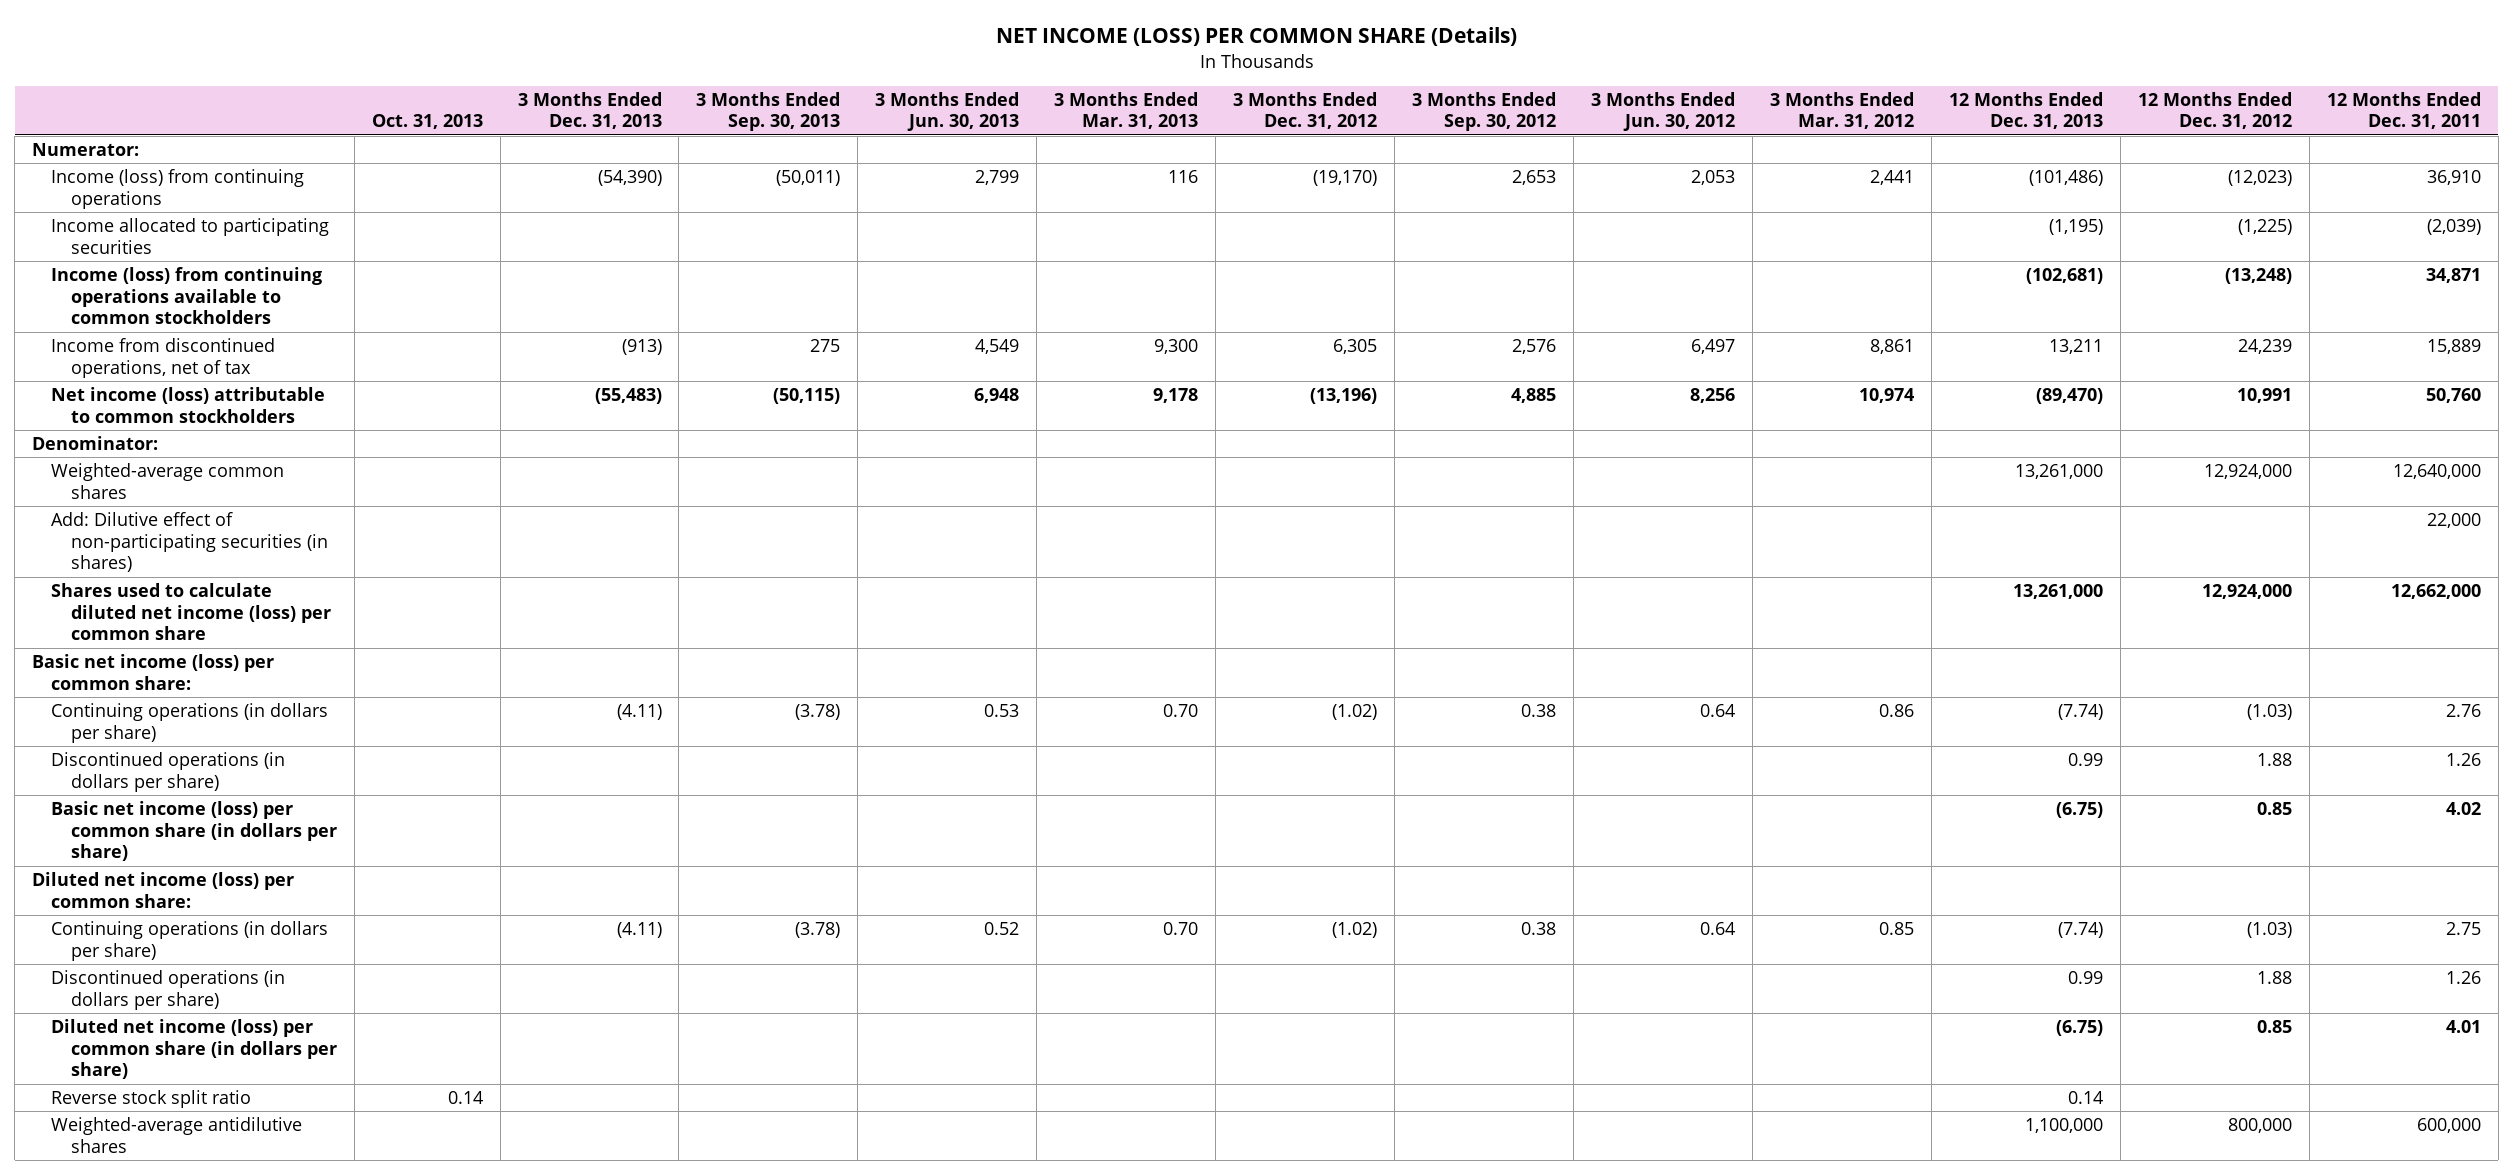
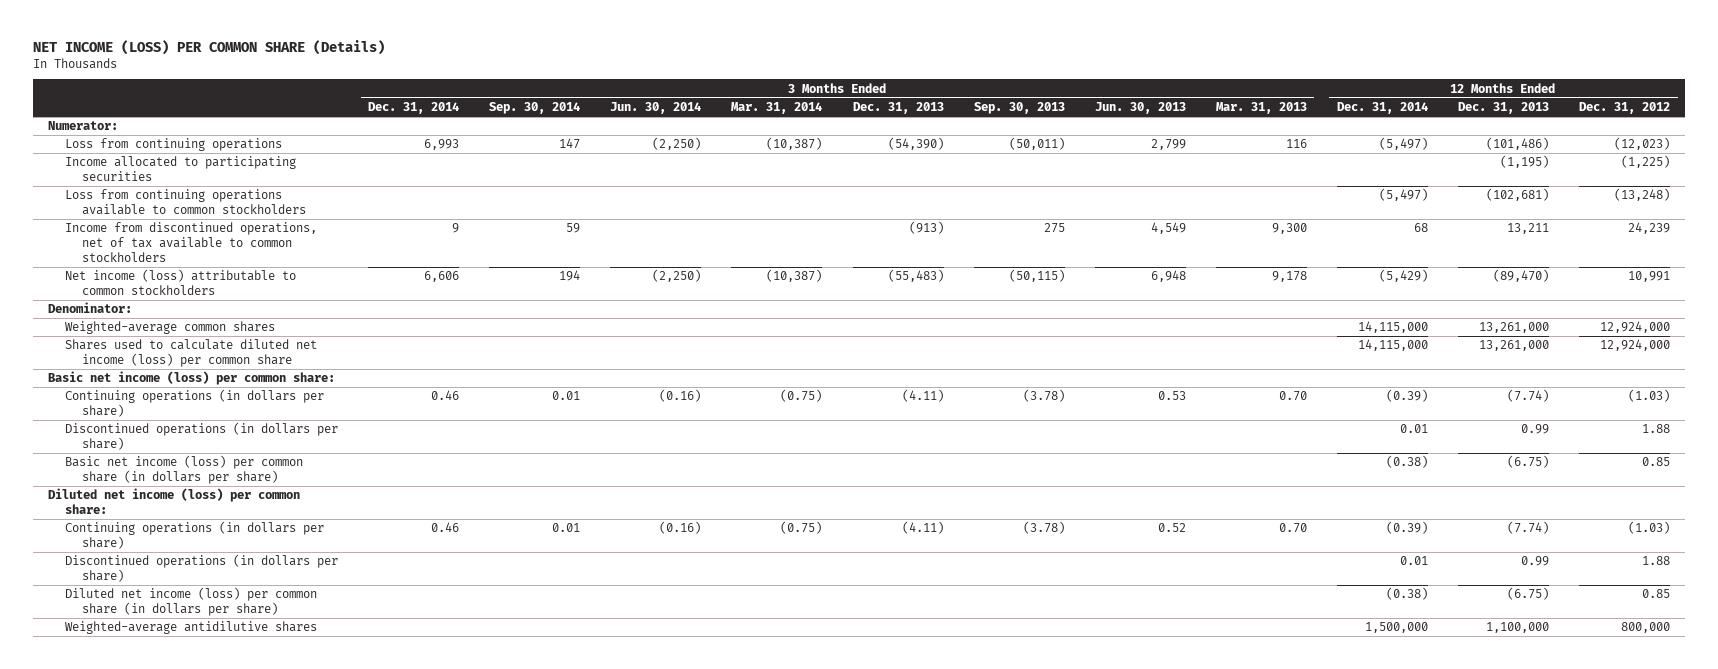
- | Oct. 31, 2013 | 3 Months Ended Dec. 31, 2013 | 3 Months Ended Sep. 30, 2013 | 3 Months Ended Jun. 30, 2013 | 3 Months Ended Mar. 31, 2013 | 3 Months Ended Dec. 31, 2012 | 3 Months Ended Sep. 30, 2012 | 3 Months Ended Jun. 30, 2012 | 3 Months Ended Mar. 31, 2012 | 12 Months Ended Dec. 31, 2013 | 12 Months Ended Dec. 31, 2012 | 12 Months Ended Dec. 31, 2011
+ | 3 Months Ended Dec. 31, 2014 | 3 Months Ended Sep. 30, 2014 | 3 Months Ended Jun. 30, 2014 | 3 Months Ended Mar. 31, 2014 | 3 Months Ended Dec. 31, 2013 | 3 Months Ended Sep. 30, 2013 | 3 Months Ended Jun. 30, 2013 | 3 Months Ended Mar. 31, 2013 | 12 Months Ended Dec. 31, 2014 | 12 Months Ended Dec. 31, 2013 | 12 Months Ended Dec. 31, 2012
- Income (loss) from continuing operations | | (54,390) | (50,011) | 2,799 | 116 | (19,170) | 2,653 | 2,053 | 2,441 | (101,486) | (12,023) | 36,910
+ Loss from continuing operations | 6,993 | 147 | (2,250) | (10,387) | (54,390) | (50,011) | 2,799 | 116 | (5,497) | (101,486) | (12,023)
- Income (loss) from continuing operations available to common stockholders | | | | | | | | | | (102,681) | (13,248) | 34,871
- Income from discontinued operations, net of tax | | (913) | 275 | 4,549 | 9,300 | 6,305 | 2,576 | 6,497 | 8,861 | 13,211 | 24,239 | 15,889
+ Loss from continuing operations available to common stockholders | | | | | | | | | (5,497) | (102,681) | (13,248)
+ Income from discontinued operations, net of tax available to common stockholders | 9 | 59 | | | (913) | 275 | 4,549 | 9,300 | 68 | 13,211 | 24,239
- Add: Dilutive effect of non-participating securities (in shares) | | | | | | | | | | | | 22,000
- Reverse stock split ratio | 0.14 | | | | | | | | | 0.14 | |

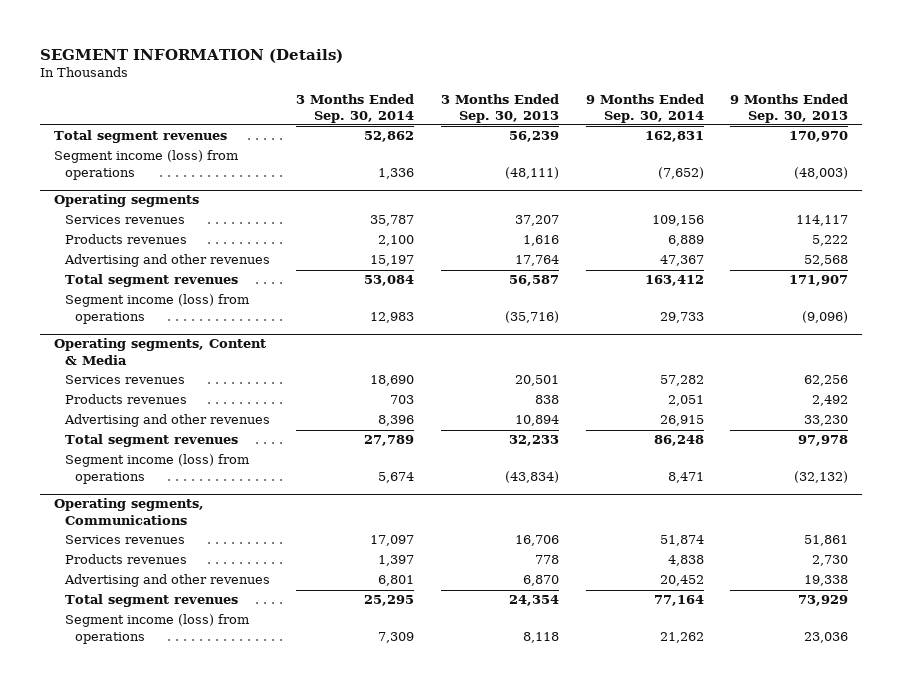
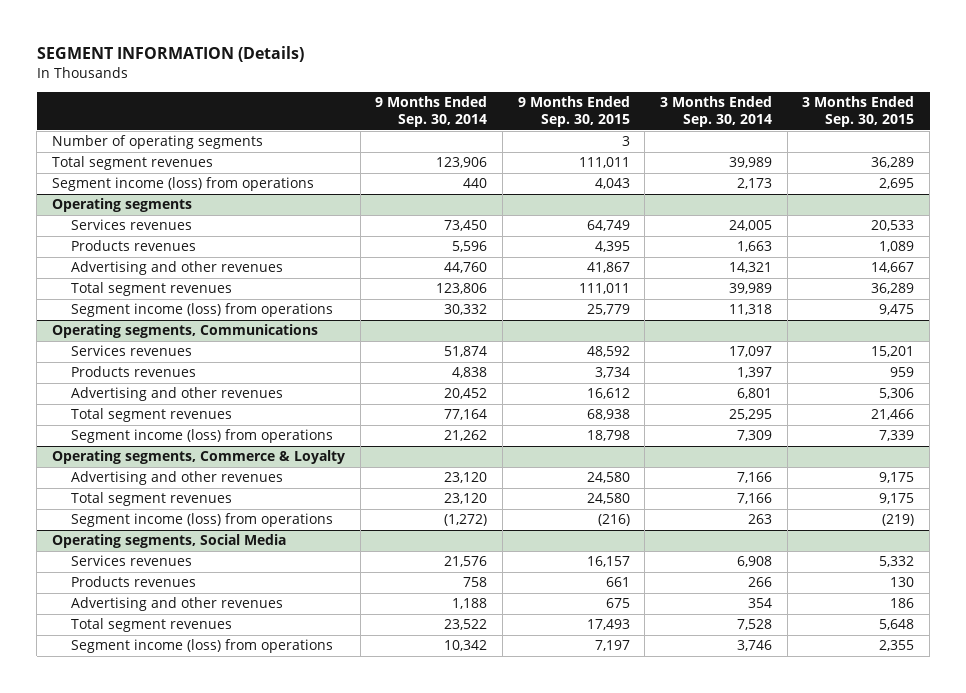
- | 3 Months Ended Sep. 30, 2014 | 3 Months Ended Sep. 30, 2013 | 9 Months Ended Sep. 30, 2014 | 9 Months Ended Sep. 30, 2013
+ | 9 Months Ended Sep. 30, 2014 | 9 Months Ended Sep. 30, 2015 | 3 Months Ended Sep. 30, 2014 | 3 Months Ended Sep. 30, 2015
- Total segment revenues | 52,862 | 56,239 | 162,831 | 170,970
- Segment income (loss) from operations | 1,336 | (48,111) | (7,652) | (48,003)
+ Number of operating segments | | 3 | |
+ Total segment revenues | 123,906 | 111,011 | 39,989 | 36,289
+ Segment income (loss) from operations | 440 | 4,043 | 2,173 | 2,695
@ Operating segments
- Services revenues | 35,787 | 37,207 | 109,156 | 114,117
- Products revenues | 2,100 | 1,616 | 6,889 | 5,222
- Advertising and other revenues | 15,197 | 17,764 | 47,367 | 52,568
- Total segment revenues | 53,084 | 56,587 | 163,412 | 171,907
- Segment income (loss) from operations | 12,983 | (35,716) | 29,733 | (9,096)
- Operating segments, Content & Media
- Services revenues | 18,690 | 20,501 | 57,282 | 62,256
- Products revenues | 703 | 838 | 2,051 | 2,492
- Advertising and other revenues | 8,396 | 10,894 | 26,915 | 33,230
- Total segment revenues | 27,789 | 32,233 | 86,248 | 97,978
- Segment income (loss) from operations | 5,674 | (43,834) | 8,471 | (32,132)
@ Operating segments
+ Services revenues | 73,450 | 64,749 | 24,005 | 20,533
+ Products revenues | 5,596 | 4,395 | 1,663 | 1,089
+ Advertising and other revenues | 44,760 | 41,867 | 14,321 | 14,667
+ Total segment revenues | 123,806 | 111,011 | 39,989 | 36,289
+ Segment income (loss) from operations | 30,332 | 25,779 | 11,318 | 9,475
+ Operating segments, Commerce & Loyalty
+ Advertising and other revenues | 23,120 | 24,580 | 7,166 | 9,175
+ Total segment revenues | 23,120 | 24,580 | 7,166 | 9,175
+ Segment income (loss) from operations | (1,272) | (216) | 263 | (219)
+ Operating segments, Social Media
+ Services revenues | 21,576 | 16,157 | 6,908 | 5,332
+ Products revenues | 758 | 661 | 266 | 130
+ Advertising and other revenues | 1,188 | 675 | 354 | 186
+ Total segment revenues | 23,522 | 17,493 | 7,528 | 5,648
+ Segment income (loss) from operations | 10,342 | 7,197 | 3,746 | 2,355

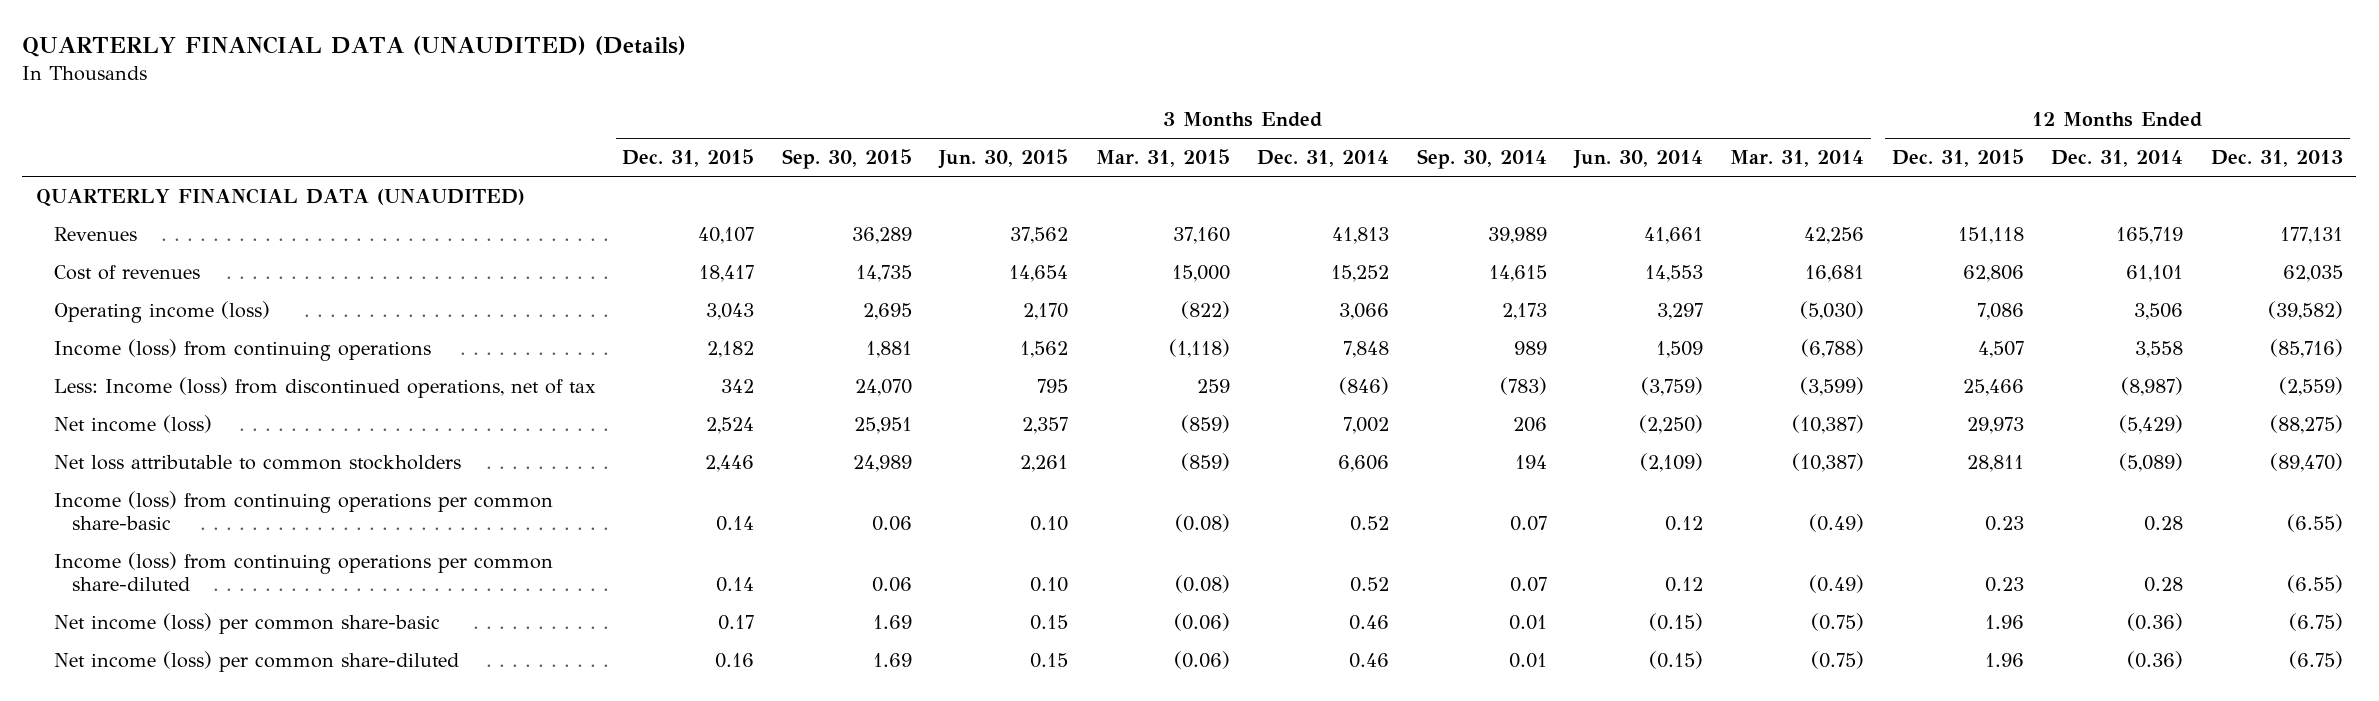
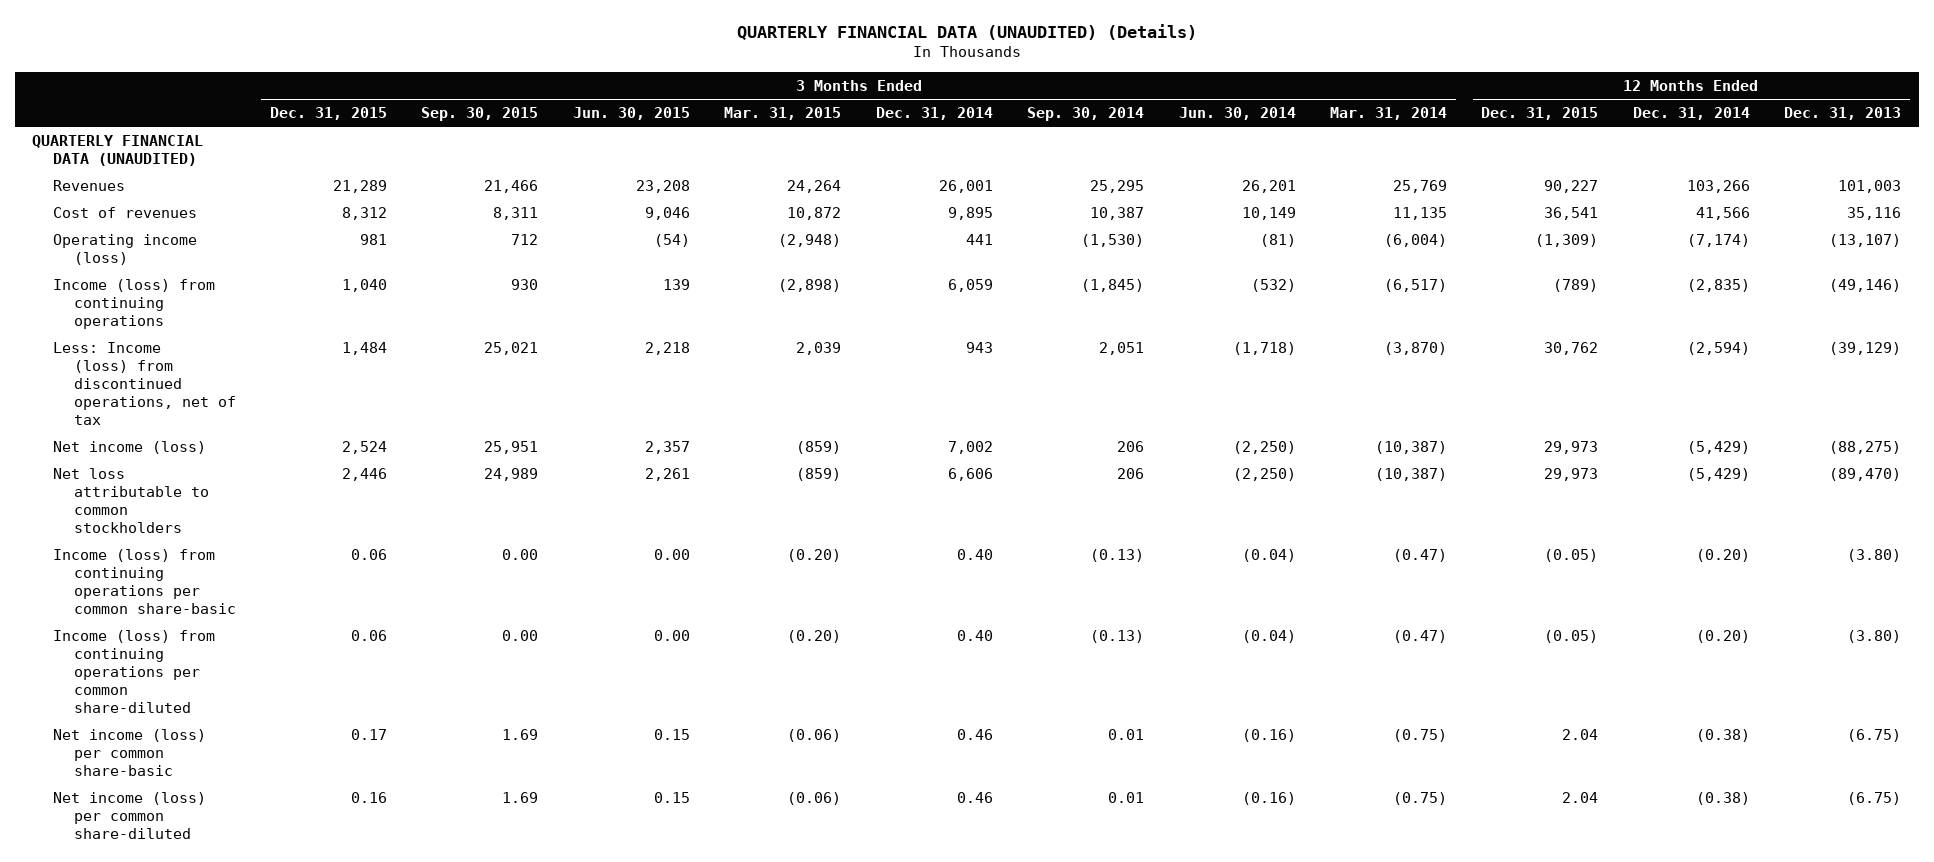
- Revenues | 40,107 | 36,289 | 37,562 | 37,160 | 41,813 | 39,989 | 41,661 | 42,256 | 151,118 | 165,719 | 177,131
- Cost of revenues | 18,417 | 14,735 | 14,654 | 15,000 | 15,252 | 14,615 | 14,553 | 16,681 | 62,806 | 61,101 | 62,035
- Operating income (loss) | 3,043 | 2,695 | 2,170 | (822) | 3,066 | 2,173 | 3,297 | (5,030) | 7,086 | 3,506 | (39,582)
- Income (loss) from continuing operations | 2,182 | 1,881 | 1,562 | (1,118) | 7,848 | 989 | 1,509 | (6,788) | 4,507 | 3,558 | (85,716)
- Less: Income (loss) from discontinued operations, net of tax | 342 | 24,070 | 795 | 259 | (846) | (783) | (3,759) | (3,599) | 25,466 | (8,987) | (2,559)
+ Revenues | 21,289 | 21,466 | 23,208 | 24,264 | 26,001 | 25,295 | 26,201 | 25,769 | 90,227 | 103,266 | 101,003
+ Cost of revenues | 8,312 | 8,311 | 9,046 | 10,872 | 9,895 | 10,387 | 10,149 | 11,135 | 36,541 | 41,566 | 35,116
+ Operating income (loss) | 981 | 712 | (54) | (2,948) | 441 | (1,530) | (81) | (6,004) | (1,309) | (7,174) | (13,107)
+ Income (loss) from continuing operations | 1,040 | 930 | 139 | (2,898) | 6,059 | (1,845) | (532) | (6,517) | (789) | (2,835) | (49,146)
+ Less: Income (loss) from discontinued operations, net of tax | 1,484 | 25,021 | 2,218 | 2,039 | 943 | 2,051 | (1,718) | (3,870) | 30,762 | (2,594) | (39,129)
- Net loss attributable to common stockholders | 2,446 | 24,989 | 2,261 | (859) | 6,606 | 194 | (2,109) | (10,387) | 28,811 | (5,089) | (89,470)
- Income (loss) from continuing operations per common share-basic | 0.14 | 0.06 | 0.10 | (0.08) | 0.52 | 0.07 | 0.12 | (0.49) | 0.23 | 0.28 | (6.55)
- Income (loss) from continuing operations per common share-diluted | 0.14 | 0.06 | 0.10 | (0.08) | 0.52 | 0.07 | 0.12 | (0.49) | 0.23 | 0.28 | (6.55)
- Net income (loss) per common share-basic | 0.17 | 1.69 | 0.15 | (0.06) | 0.46 | 0.01 | (0.15) | (0.75) | 1.96 | (0.36) | (6.75)
- Net income (loss) per common share-diluted | 0.16 | 1.69 | 0.15 | (0.06) | 0.46 | 0.01 | (0.15) | (0.75) | 1.96 | (0.36) | (6.75)
+ Net loss attributable to common stockholders | 2,446 | 24,989 | 2,261 | (859) | 6,606 | 206 | (2,250) | (10,387) | 29,973 | (5,429) | (89,470)
+ Income (loss) from continuing operations per common share-basic | 0.06 | 0.00 | 0.00 | (0.20) | 0.40 | (0.13) | (0.04) | (0.47) | (0.05) | (0.20) | (3.80)
+ Income (loss) from continuing operations per common share-diluted | 0.06 | 0.00 | 0.00 | (0.20) | 0.40 | (0.13) | (0.04) | (0.47) | (0.05) | (0.20) | (3.80)
+ Net income (loss) per common share-basic | 0.17 | 1.69 | 0.15 | (0.06) | 0.46 | 0.01 | (0.16) | (0.75) | 2.04 | (0.38) | (6.75)
+ Net income (loss) per common share-diluted | 0.16 | 1.69 | 0.15 | (0.06) | 0.46 | 0.01 | (0.16) | (0.75) | 2.04 | (0.38) | (6.75)

